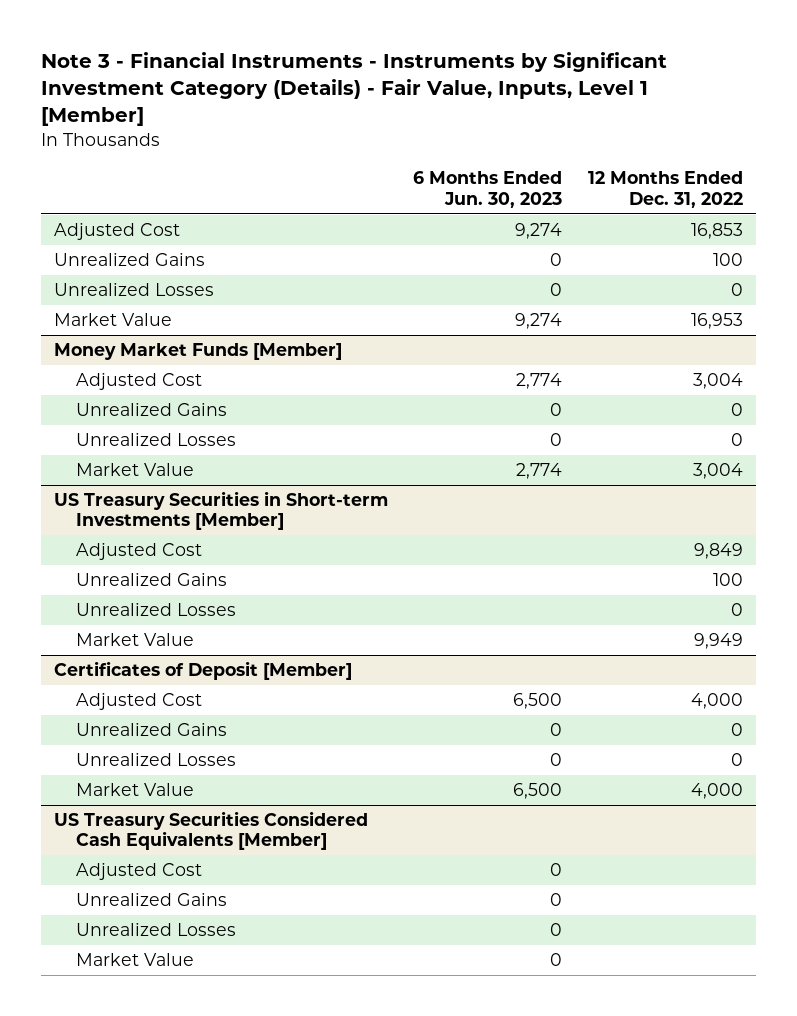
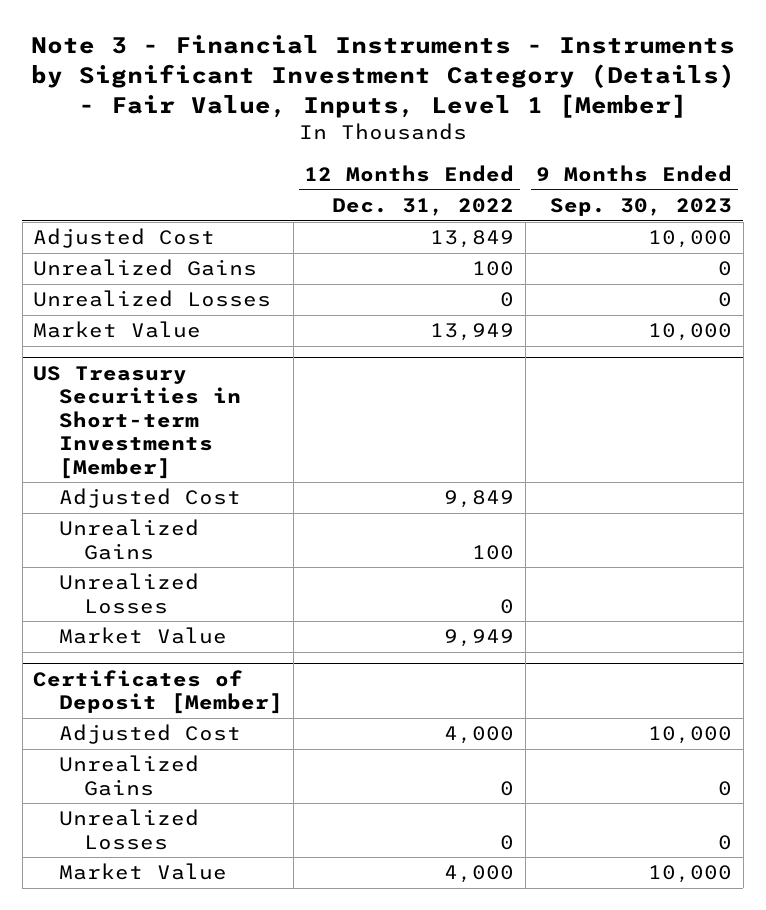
- | 6 Months Ended Jun. 30, 2023 | 12 Months Ended Dec. 31, 2022
+ | 12 Months Ended Dec. 31, 2022 | 9 Months Ended Sep. 30, 2023
- Adjusted Cost | 9,274 | 16,853
+ Adjusted Cost | 13,849 | 10,000
- Market Value | 9,274 | 16,953
- Money Market Funds [Member]
- Adjusted Cost | 2,774 | 3,004
- Unrealized Gains | 0 | 0
- Unrealized Losses | 0 | 0
- Market Value | 2,774 | 3,004
+ Market Value | 13,949 | 10,000
- US Treasury Securities Considered Cash Equivalents [Member]
- Adjusted Cost | 0 |
- Unrealized Gains | 0 |
- Unrealized Losses | 0 |
- Market Value | 0 |

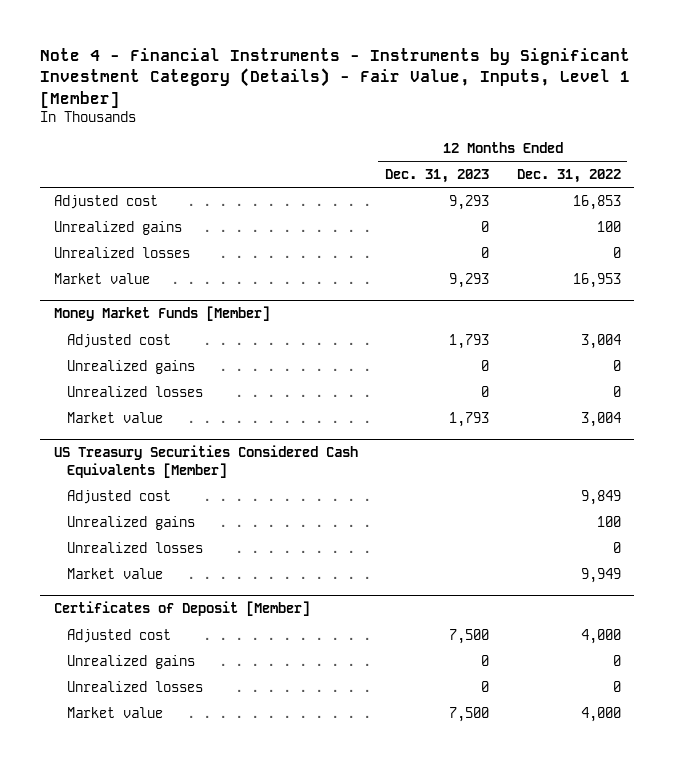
- Note 3 - Financial Instruments - Instruments by Significant Investment Category (Details) - Fair Value, Inputs, Level 1 [Member]
+ Note 4 - Financial Instruments - Instruments by Significant Investment Category (Details) - Fair Value, Inputs, Level 1 [Member]
- | 12 Months Ended Dec. 31, 2022 | 9 Months Ended Sep. 30, 2023
+ | 12 Months Ended Dec. 31, 2023 | 12 Months Ended Dec. 31, 2022
- Adjusted Cost | 13,849 | 10,000
- Unrealized Gains | 100 | 0
- Unrealized Losses | 0 | 0
- Market Value | 13,949 | 10,000
- US Treasury Securities in Short-term Investments [Member]
- Adjusted Cost | 9,849 |
- Unrealized Gains | 100 |
- Unrealized Losses | 0 |
- Market Value | 9,949 |
+ Adjusted cost | 9,293 | 16,853
+ Unrealized gains | 0 | 100
+ Unrealized losses | 0 | 0
+ Market value | 9,293 | 16,953
+ Money Market Funds [Member]
+ Adjusted cost | 1,793 | 3,004
+ Unrealized gains | 0 | 0
+ Unrealized losses | 0 | 0
+ Market value | 1,793 | 3,004
+ US Treasury Securities Considered Cash Equivalents [Member]
+ Adjusted cost | | 9,849
+ Unrealized gains | | 100
+ Unrealized losses | | 0
+ Market value | | 9,949
@ Certificates of Deposit [Member]
- Adjusted Cost | 4,000 | 10,000
- Unrealized Gains | 0 | 0
- Unrealized Losses | 0 | 0
- Market Value | 4,000 | 10,000
+ Adjusted cost | 7,500 | 4,000
+ Unrealized gains | 0 | 0
+ Unrealized losses | 0 | 0
+ Market value | 7,500 | 4,000

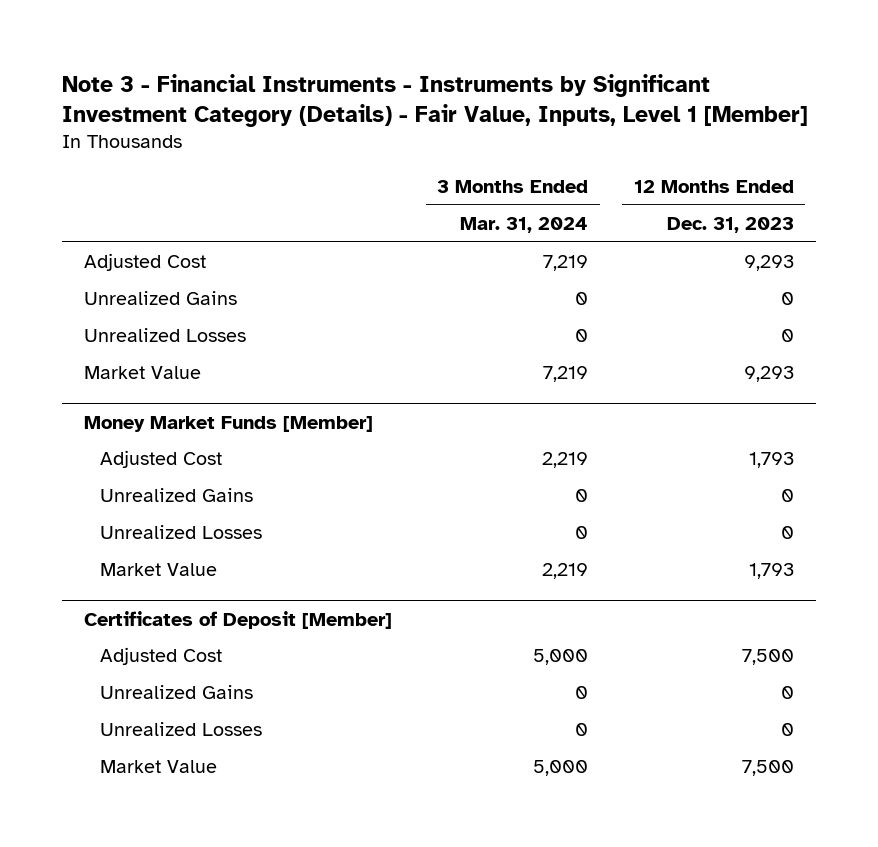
- Note 4 - Financial Instruments - Instruments by Significant Investment Category (Details) - Fair Value, Inputs, Level 1 [Member]
+ Note 3 - Financial Instruments - Instruments by Significant Investment Category (Details) - Fair Value, Inputs, Level 1 [Member]
- | 12 Months Ended Dec. 31, 2023 | 12 Months Ended Dec. 31, 2022
+ | 3 Months Ended Mar. 31, 2024 | 12 Months Ended Dec. 31, 2023
- Adjusted cost | 9,293 | 16,853
- Unrealized gains | 0 | 100
- Unrealized losses | 0 | 0
- Market value | 9,293 | 16,953
+ Adjusted Cost | 7,219 | 9,293
+ Unrealized Gains | 0 | 0
+ Unrealized Losses | 0 | 0
+ Market Value | 7,219 | 9,293
@ Money Market Funds [Member]
- Adjusted cost | 1,793 | 3,004
- Unrealized gains | 0 | 0
- Unrealized losses | 0 | 0
- Market value | 1,793 | 3,004
- US Treasury Securities Considered Cash Equivalents [Member]
- Adjusted cost | | 9,849
- Unrealized gains | | 100
- Unrealized losses | | 0
- Market value | | 9,949
@ Money Market Funds [Member]
+ Adjusted Cost | 2,219 | 1,793
+ Unrealized Gains | 0 | 0
+ Unrealized Losses | 0 | 0
+ Market Value | 2,219 | 1,793
@ Certificates of Deposit [Member]
- Adjusted cost | 7,500 | 4,000
- Unrealized gains | 0 | 0
- Unrealized losses | 0 | 0
- Market value | 7,500 | 4,000
+ Adjusted Cost | 5,000 | 7,500
+ Unrealized Gains | 0 | 0
+ Unrealized Losses | 0 | 0
+ Market Value | 5,000 | 7,500

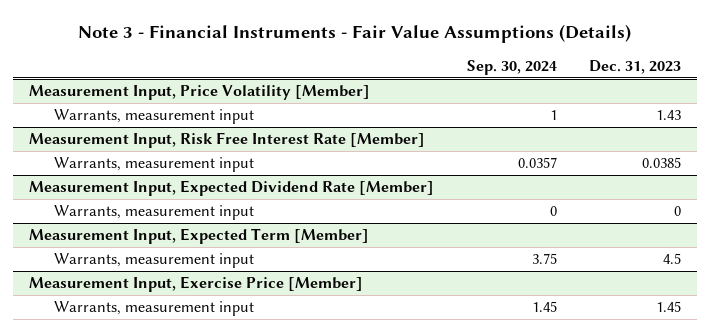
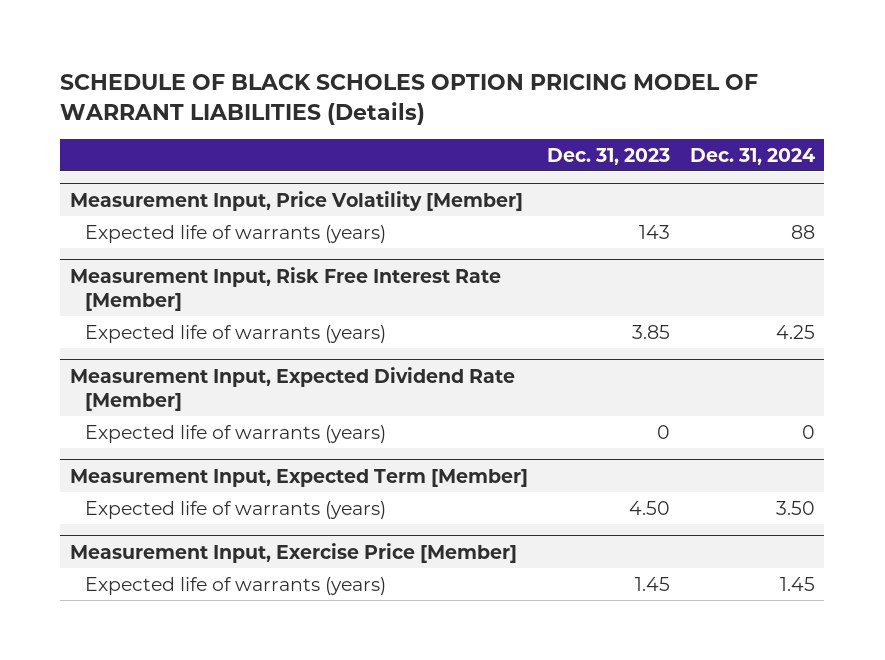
- Note 3 - Financial Instruments - Fair Value Assumptions (Details)
+ SCHEDULE OF BLACK SCHOLES OPTION PRICING MODEL OF WARRANT LIABILITIES (Details)
- | Sep. 30, 2024 | Dec. 31, 2023
+ | Dec. 31, 2023 | Dec. 31, 2024
@ Measurement Input, Price Volatility [Member]
- Warrants, measurement input | 1 | 1.43
+ Expected life of warrants (years) | 143 | 88
@ Measurement Input, Risk Free Interest Rate [Member]
- Warrants, measurement input | 0.0357 | 0.0385
+ Expected life of warrants (years) | 3.85 | 4.25
@ Measurement Input, Expected Dividend Rate [Member]
- Warrants, measurement input | 0 | 0
+ Expected life of warrants (years) | 0 | 0
@ Measurement Input, Expected Term [Member]
- Warrants, measurement input | 3.75 | 4.5
+ Expected life of warrants (years) | 4.50 | 3.50
@ Measurement Input, Exercise Price [Member]
- Warrants, measurement input | 1.45 | 1.45
+ Expected life of warrants (years) | 1.45 | 1.45

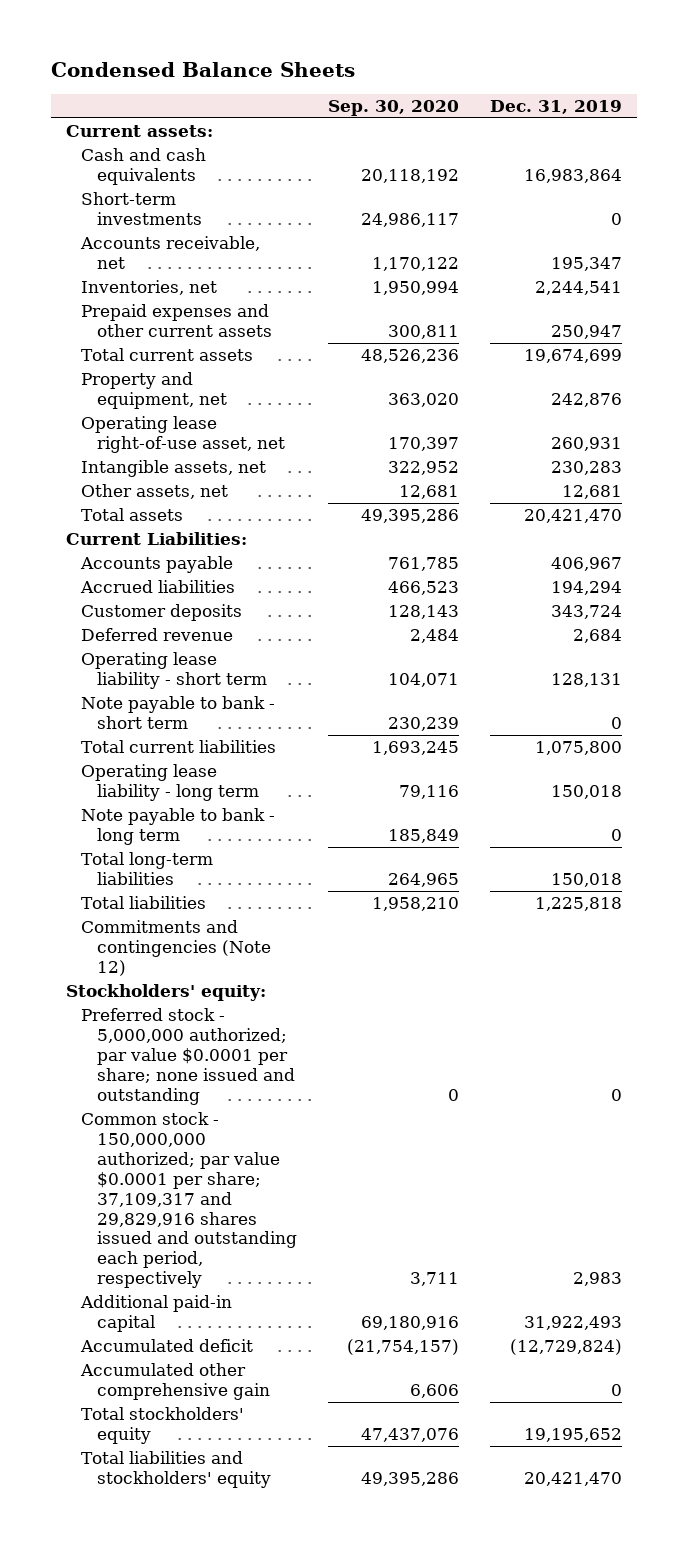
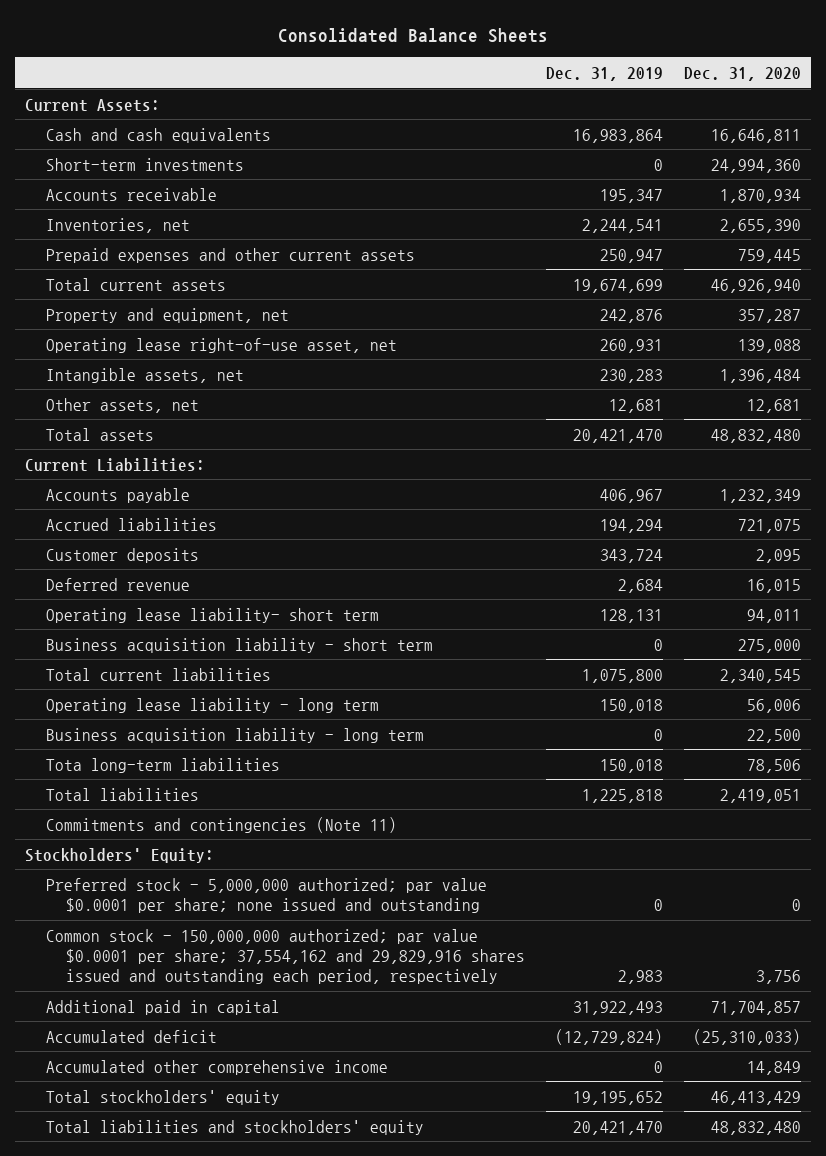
- Condensed Balance Sheets
+ Consolidated Balance Sheets
- | Sep. 30, 2020 | Dec. 31, 2019
+ | Dec. 31, 2019 | Dec. 31, 2020
- Current assets:
+ Current Assets:
- Accounts receivable, net | 1,170,122 | 195,347
+ Accounts receivable | 195,347 | 1,870,934
- Operating lease liability - short term | 104,071 | 128,131
- Note payable to bank - short term | 230,239 | 0
+ Operating lease liability- short term | 128,131 | 94,011
+ Business acquisition liability - short term | 0 | 275,000
- Note payable to bank - long term | 185,849 | 0
- Total long-term liabilities | 264,965 | 150,018
+ Business acquisition liability - long term | 0 | 22,500
+ Tota long-term liabilities | 150,018 | 78,506
- Commitments and contingencies (Note 12)
- Stockholders' equity:
+ Commitments and contingencies (Note 11)
+ Stockholders' Equity:
- Common stock - 150,000,000 authorized; par value $0.0001 per share; 37,109,317 and 29,829,916 shares issued and outstanding each period, respectively | 3,711 | 2,983
- Additional paid-in capital | 69,180,916 | 31,922,493
+ Common stock - 150,000,000 authorized; par value $0.0001 per share; 37,554,162 and 29,829,916 shares issued and outstanding each period, respectively | 2,983 | 3,756
+ Additional paid in capital | 31,922,493 | 71,704,857
- Accumulated other comprehensive gain | 6,606 | 0
+ Accumulated other comprehensive income | 0 | 14,849

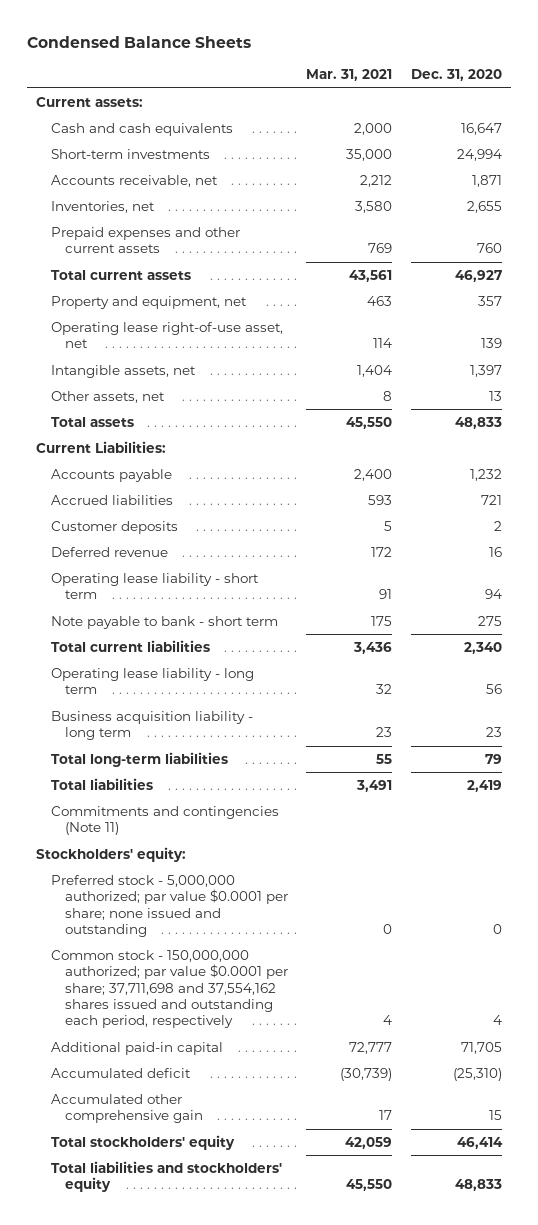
- Consolidated Balance Sheets
+ Condensed Balance Sheets
- | Dec. 31, 2019 | Dec. 31, 2020
+ | Mar. 31, 2021 | Dec. 31, 2020
- Current Assets:
- Cash and cash equivalents | 16,983,864 | 16,646,811
- Short-term investments | 0 | 24,994,360
- Accounts receivable | 195,347 | 1,870,934
- Inventories, net | 2,244,541 | 2,655,390
- Prepaid expenses and other current assets | 250,947 | 759,445
- Total current assets | 19,674,699 | 46,926,940
- Property and equipment, net | 242,876 | 357,287
- Operating lease right-of-use asset, net | 260,931 | 139,088
- Intangible assets, net | 230,283 | 1,396,484
- Other assets, net | 12,681 | 12,681
- Total assets | 20,421,470 | 48,832,480
+ Current assets:
+ Cash and cash equivalents | 2,000 | 16,647
+ Short-term investments | 35,000 | 24,994
+ Accounts receivable, net | 2,212 | 1,871
+ Inventories, net | 3,580 | 2,655
+ Prepaid expenses and other current assets | 769 | 760
+ Total current assets | 43,561 | 46,927
+ Property and equipment, net | 463 | 357
+ Operating lease right-of-use asset, net | 114 | 139
+ Intangible assets, net | 1,404 | 1,397
+ Other assets, net | 8 | 13
+ Total assets | 45,550 | 48,833
- Accounts payable | 406,967 | 1,232,349
- Accrued liabilities | 194,294 | 721,075
- Customer deposits | 343,724 | 2,095
- Deferred revenue | 2,684 | 16,015
- Operating lease liability- short term | 128,131 | 94,011
- Business acquisition liability - short term | 0 | 275,000
- Total current liabilities | 1,075,800 | 2,340,545
- Operating lease liability - long term | 150,018 | 56,006
- Business acquisition liability - long term | 0 | 22,500
- Tota long-term liabilities | 150,018 | 78,506
- Total liabilities | 1,225,818 | 2,419,051
+ Accounts payable | 2,400 | 1,232
+ Accrued liabilities | 593 | 721
+ Customer deposits | 5 | 2
+ Deferred revenue | 172 | 16
+ Operating lease liability - short term | 91 | 94
+ Note payable to bank - short term | 175 | 275
+ Total current liabilities | 3,436 | 2,340
+ Operating lease liability - long term | 32 | 56
+ Business acquisition liability - long term | 23 | 23
+ Total long-term liabilities | 55 | 79
+ Total liabilities | 3,491 | 2,419
- Stockholders' Equity:
+ Stockholders' equity:
- Common stock - 150,000,000 authorized; par value $0.0001 per share; 37,554,162 and 29,829,916 shares issued and outstanding each period, respectively | 2,983 | 3,756
- Additional paid in capital | 31,922,493 | 71,704,857
- Accumulated deficit | (12,729,824) | (25,310,033)
- Accumulated other comprehensive income | 0 | 14,849
- Total stockholders' equity | 19,195,652 | 46,413,429
- Total liabilities and stockholders' equity | 20,421,470 | 48,832,480
+ Common stock - 150,000,000 authorized; par value $0.0001 per share; 37,711,698 and 37,554,162 shares issued and outstanding each period, respectively | 4 | 4
+ Additional paid-in capital | 72,777 | 71,705
+ Accumulated deficit | (30,739) | (25,310)
+ Accumulated other comprehensive gain | 17 | 15
+ Total stockholders' equity | 42,059 | 46,414
+ Total liabilities and stockholders' equity | 45,550 | 48,833

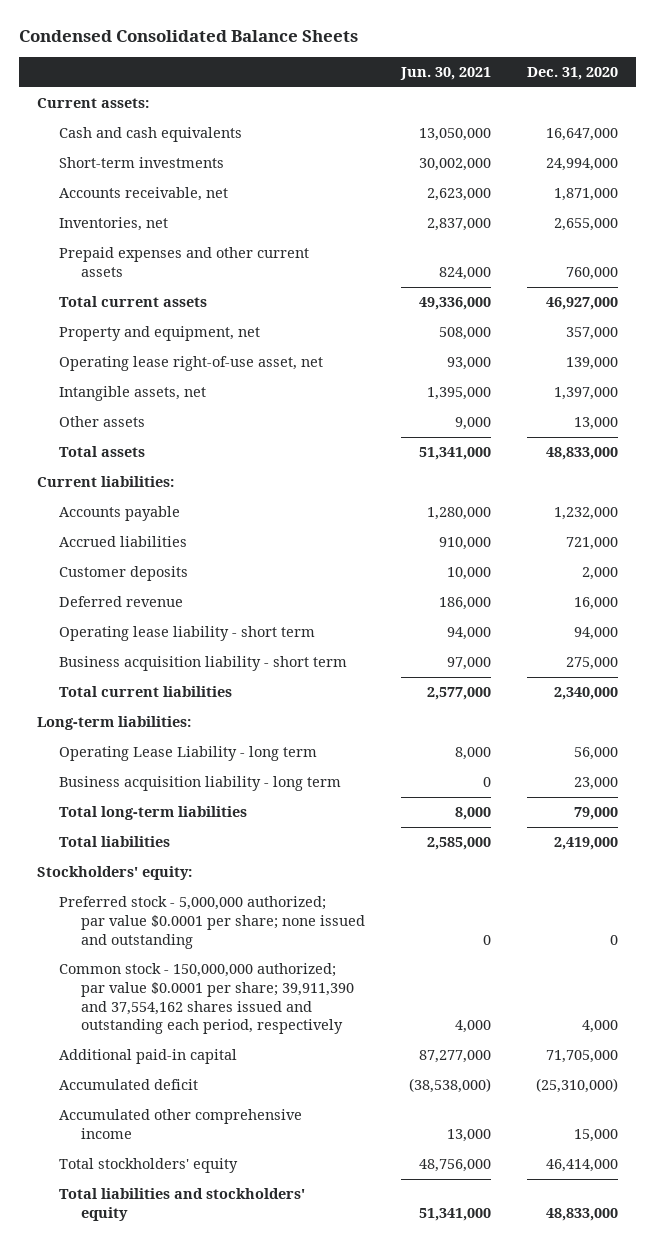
- Condensed Balance Sheets
+ Condensed Consolidated Balance Sheets
- | Mar. 31, 2021 | Dec. 31, 2020
+ | Jun. 30, 2021 | Dec. 31, 2020
- Cash and cash equivalents | 2,000 | 16,647
- Short-term investments | 35,000 | 24,994
- Accounts receivable, net | 2,212 | 1,871
- Inventories, net | 3,580 | 2,655
- Prepaid expenses and other current assets | 769 | 760
- Total current assets | 43,561 | 46,927
- Property and equipment, net | 463 | 357
- Operating lease right-of-use asset, net | 114 | 139
- Intangible assets, net | 1,404 | 1,397
- Other assets, net | 8 | 13
- Total assets | 45,550 | 48,833
- Current Liabilities:
- Accounts payable | 2,400 | 1,232
- Accrued liabilities | 593 | 721
- Customer deposits | 5 | 2
- Deferred revenue | 172 | 16
- Operating lease liability - short term | 91 | 94
- Note payable to bank - short term | 175 | 275
- Total current liabilities | 3,436 | 2,340
- Operating lease liability - long term | 32 | 56
- Business acquisition liability - long term | 23 | 23
- Total long-term liabilities | 55 | 79
- Total liabilities | 3,491 | 2,419
- Commitments and contingencies (Note 11)
+ Cash and cash equivalents | 13,050,000 | 16,647,000
+ Short-term investments | 30,002,000 | 24,994,000
+ Accounts receivable, net | 2,623,000 | 1,871,000
+ Inventories, net | 2,837,000 | 2,655,000
+ Prepaid expenses and other current assets | 824,000 | 760,000
+ Total current assets | 49,336,000 | 46,927,000
+ Property and equipment, net | 508,000 | 357,000
+ Operating lease right-of-use asset, net | 93,000 | 139,000
+ Intangible assets, net | 1,395,000 | 1,397,000
+ Other assets | 9,000 | 13,000
+ Total assets | 51,341,000 | 48,833,000
+ Current liabilities:
+ Accounts payable | 1,280,000 | 1,232,000
+ Accrued liabilities | 910,000 | 721,000
+ Customer deposits | 10,000 | 2,000
+ Deferred revenue | 186,000 | 16,000
+ Operating lease liability - short term | 94,000 | 94,000
+ Business acquisition liability - short term | 97,000 | 275,000
+ Total current liabilities | 2,577,000 | 2,340,000
+ Long-term liabilities:
+ Operating Lease Liability - long term | 8,000 | 56,000
+ Business acquisition liability - long term | 0 | 23,000
+ Total long-term liabilities | 8,000 | 79,000
+ Total liabilities | 2,585,000 | 2,419,000
- Common stock - 150,000,000 authorized; par value $0.0001 per share; 37,711,698 and 37,554,162 shares issued and outstanding each period, respectively | 4 | 4
- Additional paid-in capital | 72,777 | 71,705
- Accumulated deficit | (30,739) | (25,310)
- Accumulated other comprehensive gain | 17 | 15
- Total stockholders' equity | 42,059 | 46,414
- Total liabilities and stockholders' equity | 45,550 | 48,833
+ Common stock - 150,000,000 authorized; par value $0.0001 per share; 39,911,390 and 37,554,162 shares issued and outstanding each period, respectively | 4,000 | 4,000
+ Additional paid-in capital | 87,277,000 | 71,705,000
+ Accumulated deficit | (38,538,000) | (25,310,000)
+ Accumulated other comprehensive income | 13,000 | 15,000
+ Total stockholders' equity | 48,756,000 | 46,414,000
+ Total liabilities and stockholders' equity | 51,341,000 | 48,833,000

